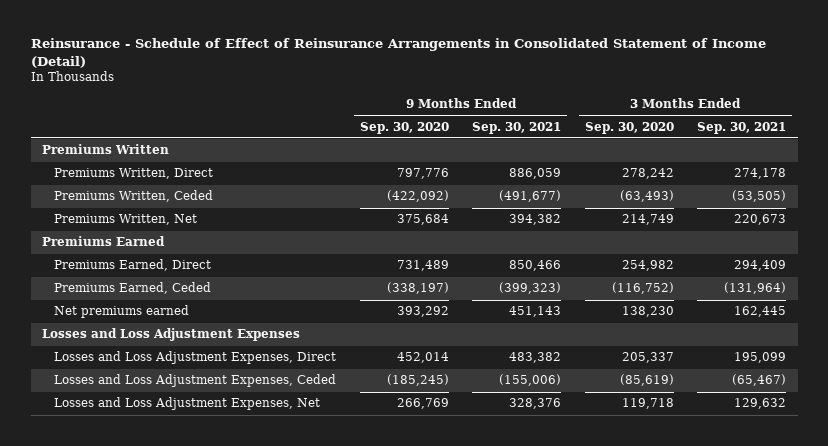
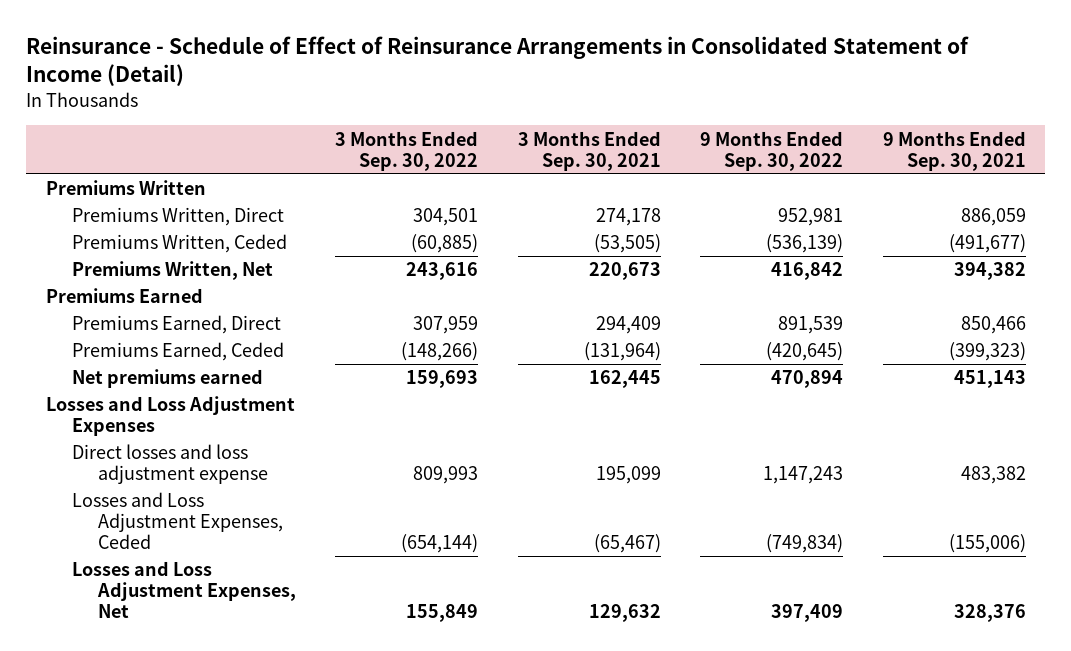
- | 9 Months Ended Sep. 30, 2020 | 9 Months Ended Sep. 30, 2021 | 3 Months Ended Sep. 30, 2020 | 3 Months Ended Sep. 30, 2021
+ | 3 Months Ended Sep. 30, 2022 | 3 Months Ended Sep. 30, 2021 | 9 Months Ended Sep. 30, 2022 | 9 Months Ended Sep. 30, 2021
- Losses and Loss Adjustment Expenses, Direct | 452,014 | 483,382 | 205,337 | 195,099
+ Direct losses and loss adjustment expense | 809,993 | 195,099 | 1,147,243 | 483,382

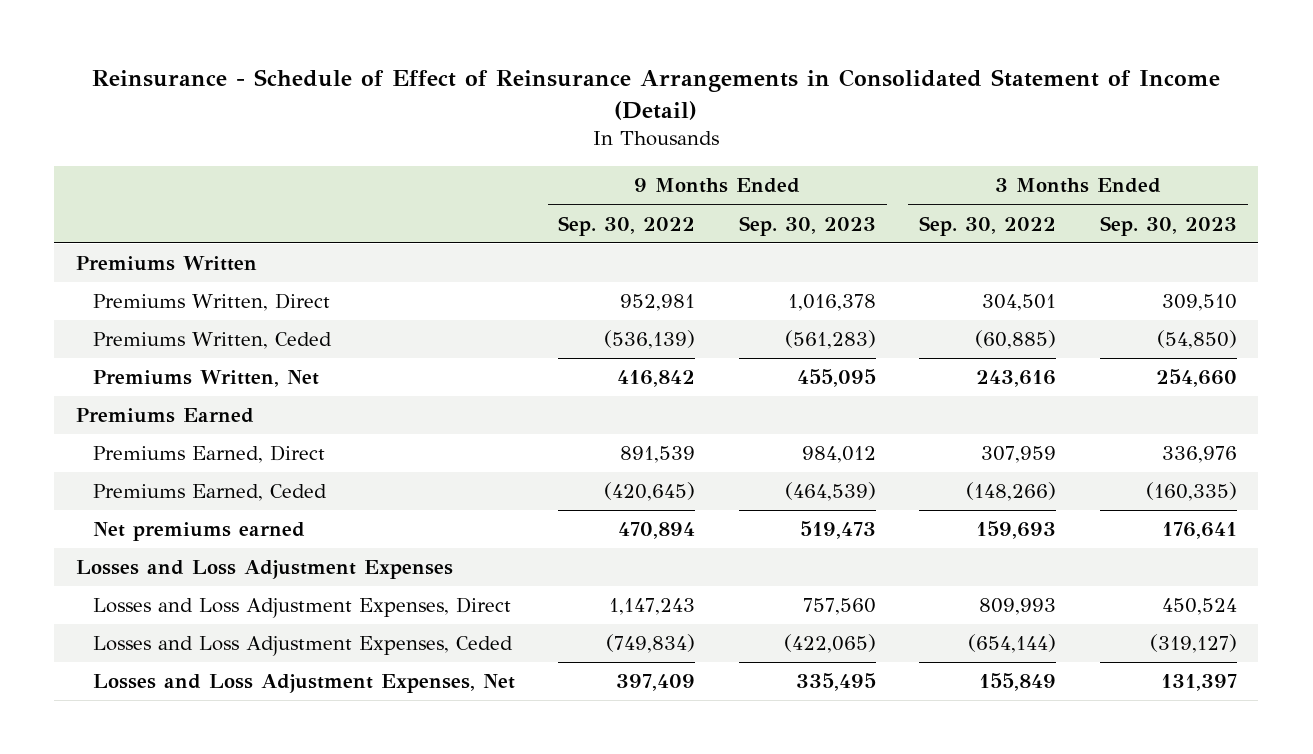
- | 3 Months Ended Sep. 30, 2022 | 3 Months Ended Sep. 30, 2021 | 9 Months Ended Sep. 30, 2022 | 9 Months Ended Sep. 30, 2021
+ | 9 Months Ended Sep. 30, 2022 | 9 Months Ended Sep. 30, 2023 | 3 Months Ended Sep. 30, 2022 | 3 Months Ended Sep. 30, 2023
- Direct losses and loss adjustment expense | 809,993 | 195,099 | 1,147,243 | 483,382
+ Losses and Loss Adjustment Expenses, Direct | 1,147,243 | 757,560 | 809,993 | 450,524

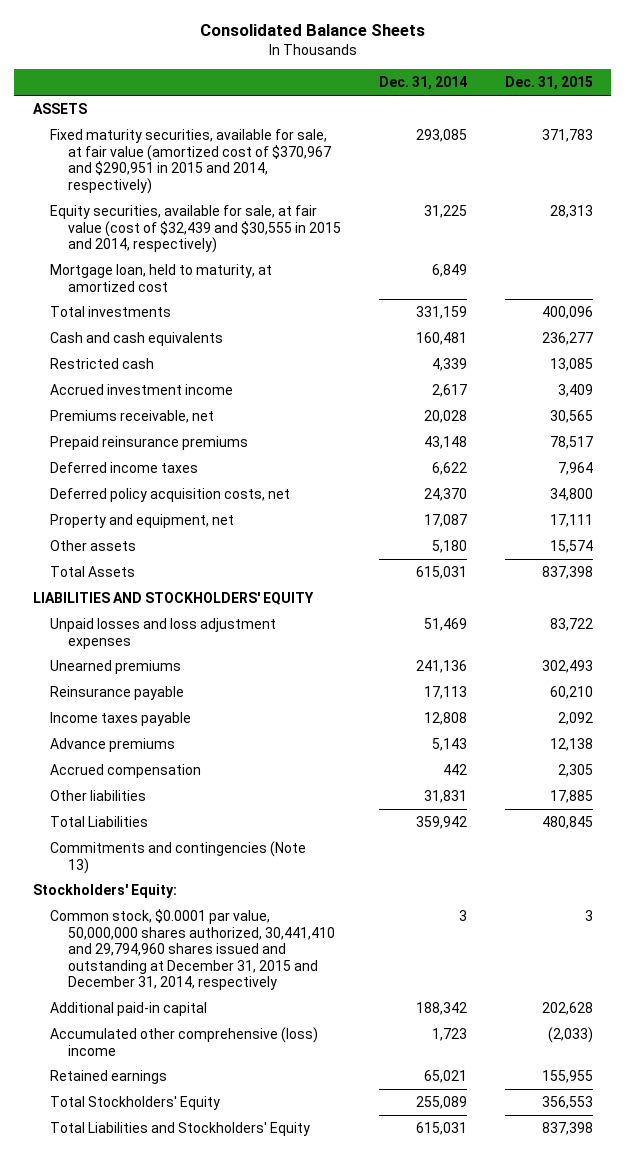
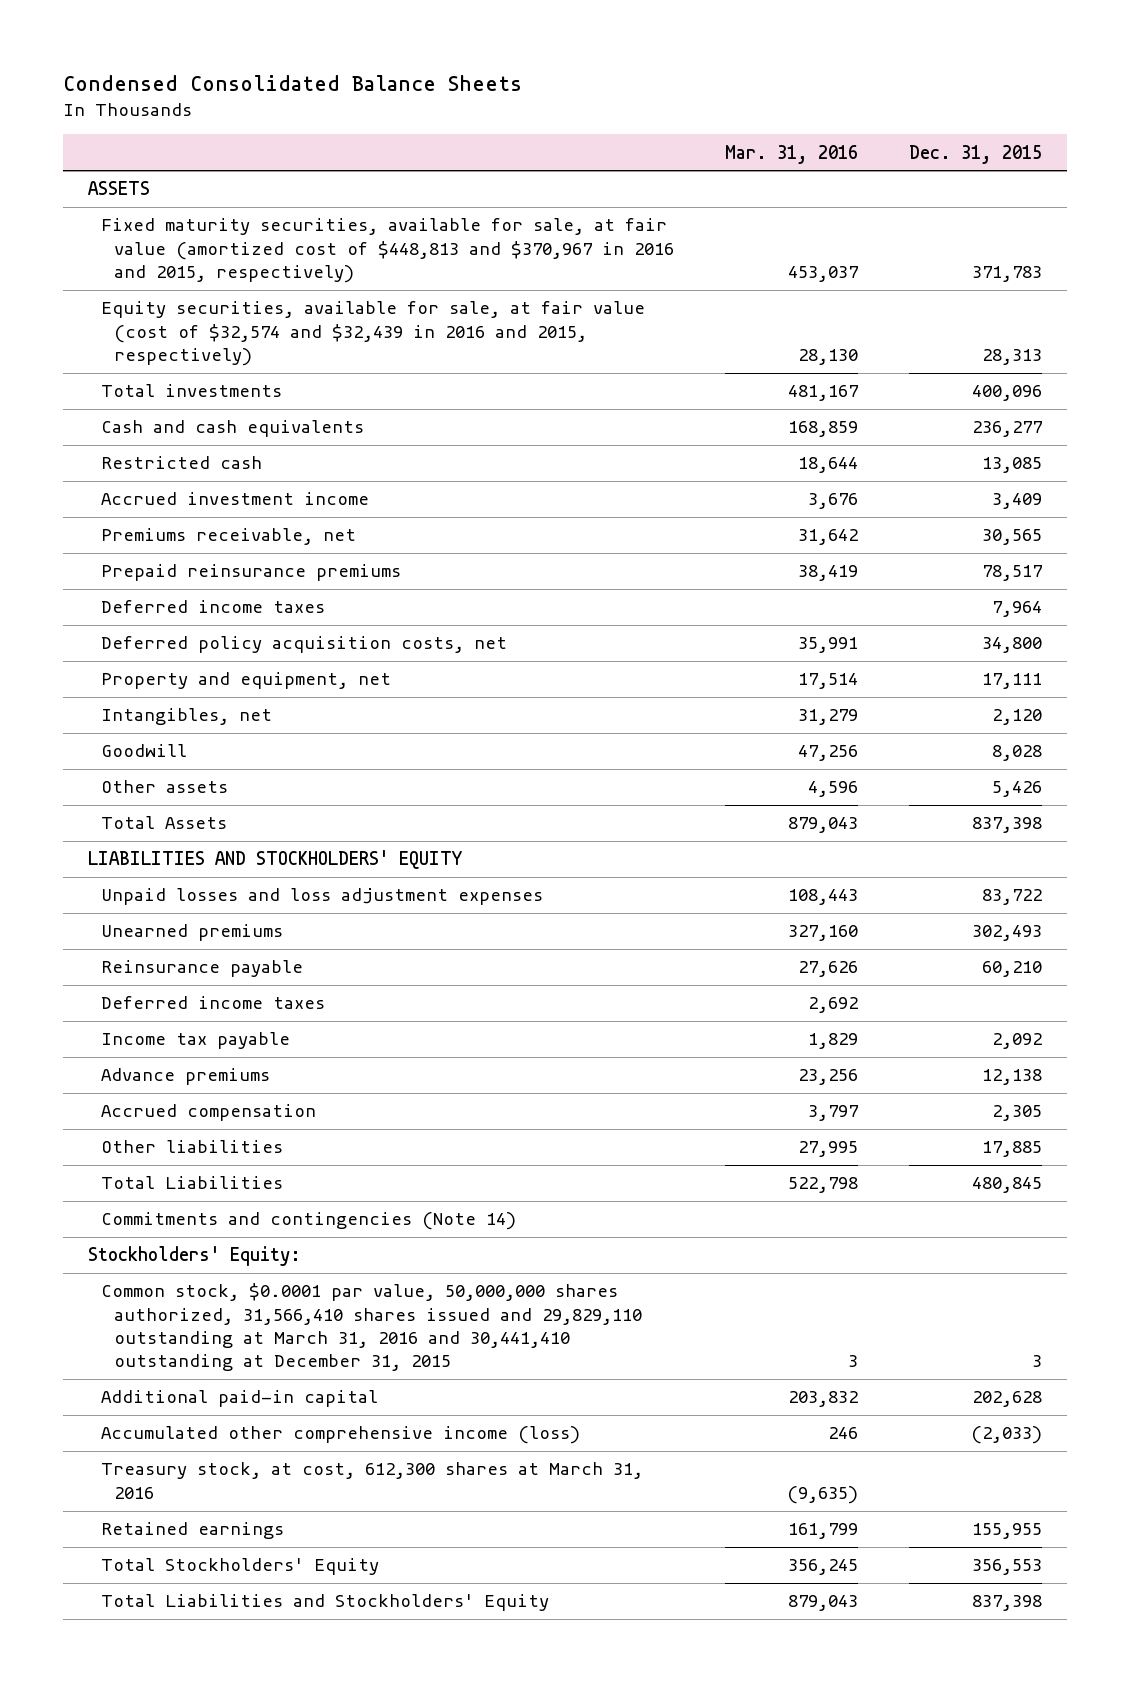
- Consolidated Balance Sheets
+ Condensed Consolidated Balance Sheets
- | Dec. 31, 2014 | Dec. 31, 2015
+ | Mar. 31, 2016 | Dec. 31, 2015
- Fixed maturity securities, available for sale, at fair value (amortized cost of $370,967 and $290,951 in 2015 and 2014, respectively) | 293,085 | 371,783
- Equity securities, available for sale, at fair value (cost of $32,439 and $30,555 in 2015 and 2014, respectively) | 31,225 | 28,313
- Mortgage loan, held to maturity, at amortized cost | 6,849 |
+ Fixed maturity securities, available for sale, at fair value (amortized cost of $448,813 and $370,967 in 2016 and 2015, respectively) | 453,037 | 371,783
+ Equity securities, available for sale, at fair value (cost of $32,574 and $32,439 in 2016 and 2015, respectively) | 28,130 | 28,313
- Other assets | 5,180 | 15,574
+ Intangibles, net | 31,279 | 2,120
+ Goodwill | 47,256 | 8,028
+ Other assets | 4,596 | 5,426
- Income taxes payable | 12,808 | 2,092
+ Deferred income taxes | 2,692 |
+ Income tax payable | 1,829 | 2,092
- Commitments and contingencies (Note 13)
+ Commitments and contingencies (Note 14)
- Common stock, $0.0001 par value, 50,000,000 shares authorized, 30,441,410 and 29,794,960 shares issued and outstanding at December 31, 2015 and December 31, 2014, respectively | 3 | 3
+ Common stock, $0.0001 par value, 50,000,000 shares authorized, 31,566,410 shares issued and 29,829,110 outstanding at March 31, 2016 and 30,441,410 outstanding at December 31, 2015 | 3 | 3
- Accumulated other comprehensive (loss) income | 1,723 | (2,033)
+ Accumulated other comprehensive income (loss) | 246 | (2,033)
+ Treasury stock, at cost, 612,300 shares at March 31, 2016 | (9,635) |

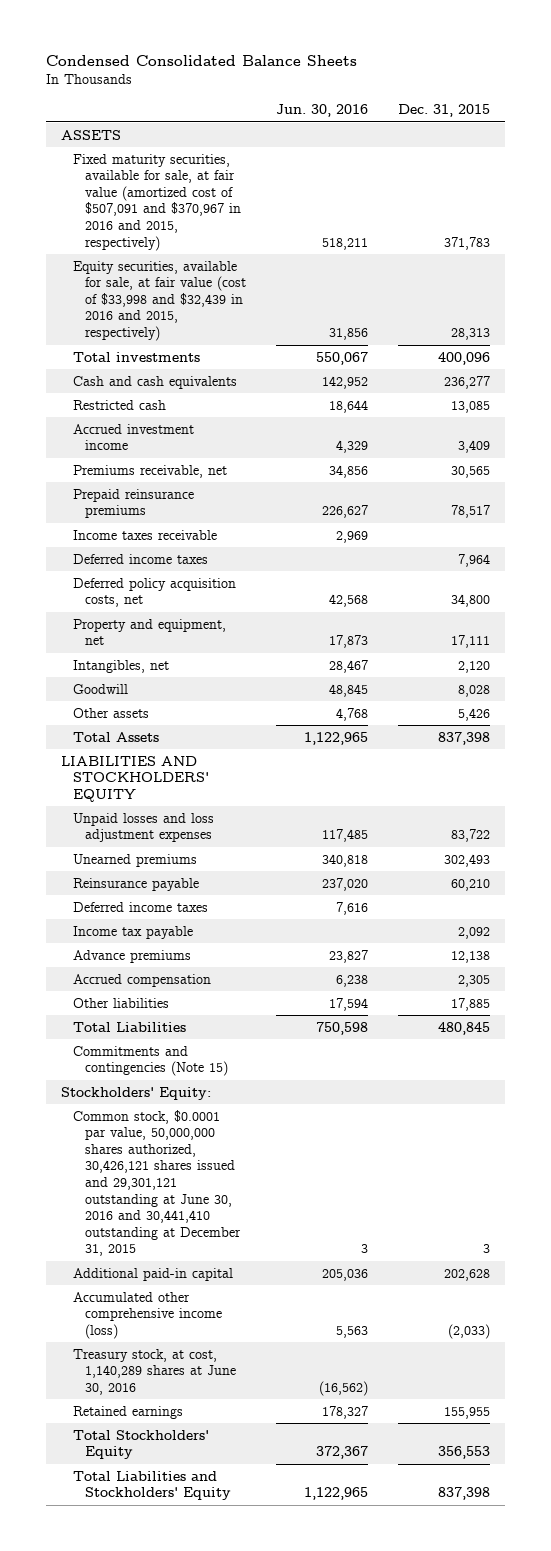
- | Mar. 31, 2016 | Dec. 31, 2015
+ | Jun. 30, 2016 | Dec. 31, 2015
- Fixed maturity securities, available for sale, at fair value (amortized cost of $448,813 and $370,967 in 2016 and 2015, respectively) | 453,037 | 371,783
- Equity securities, available for sale, at fair value (cost of $32,574 and $32,439 in 2016 and 2015, respectively) | 28,130 | 28,313
+ Fixed maturity securities, available for sale, at fair value (amortized cost of $507,091 and $370,967 in 2016 and 2015, respectively) | 518,211 | 371,783
+ Equity securities, available for sale, at fair value (cost of $33,998 and $32,439 in 2016 and 2015, respectively) | 31,856 | 28,313
+ Income taxes receivable | 2,969 |
- Commitments and contingencies (Note 14)
+ Commitments and contingencies (Note 15)
- Common stock, $0.0001 par value, 50,000,000 shares authorized, 31,566,410 shares issued and 29,829,110 outstanding at March 31, 2016 and 30,441,410 outstanding at December 31, 2015 | 3 | 3
+ Common stock, $0.0001 par value, 50,000,000 shares authorized, 30,426,121 shares issued and 29,301,121 outstanding at June 30, 2016 and 30,441,410 outstanding at December 31, 2015 | 3 | 3
- Treasury stock, at cost, 612,300 shares at March 31, 2016 | (9,635) |
+ Treasury stock, at cost, 1,140,289 shares at June 30, 2016 | (16,562) |

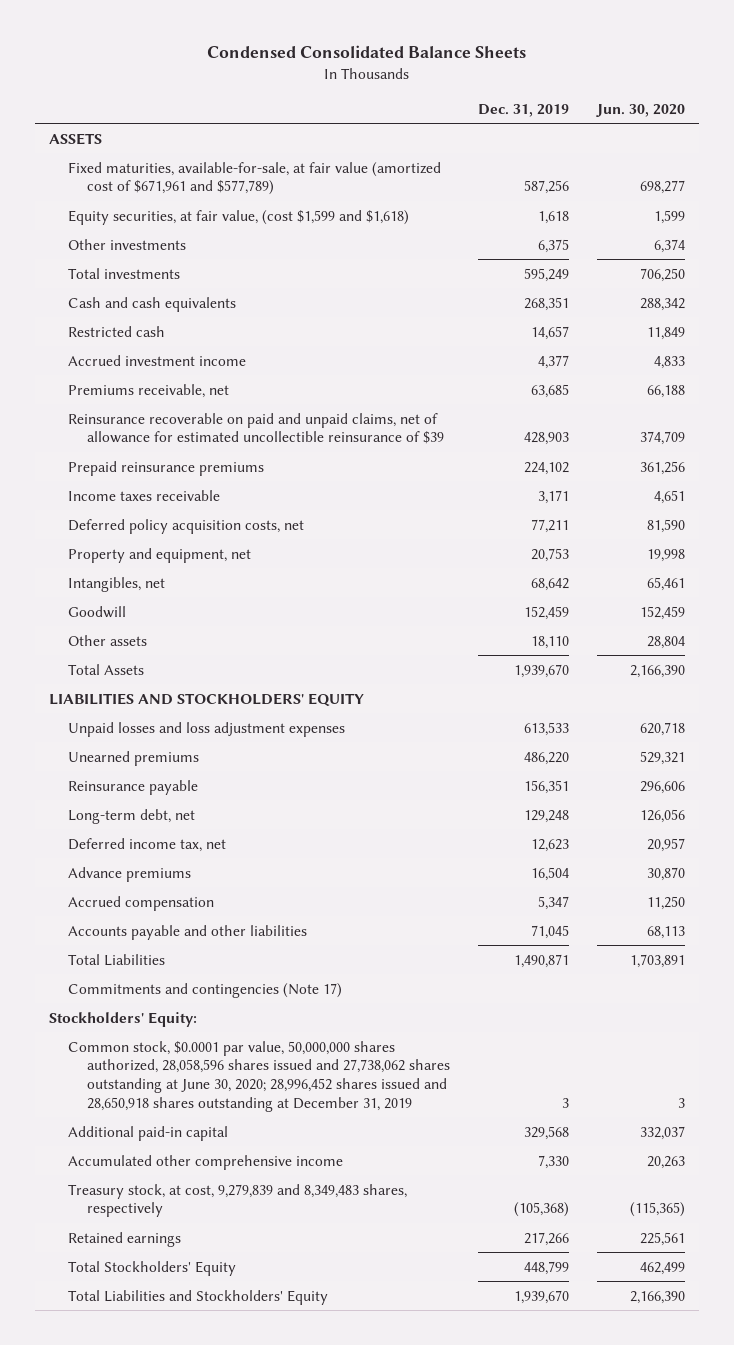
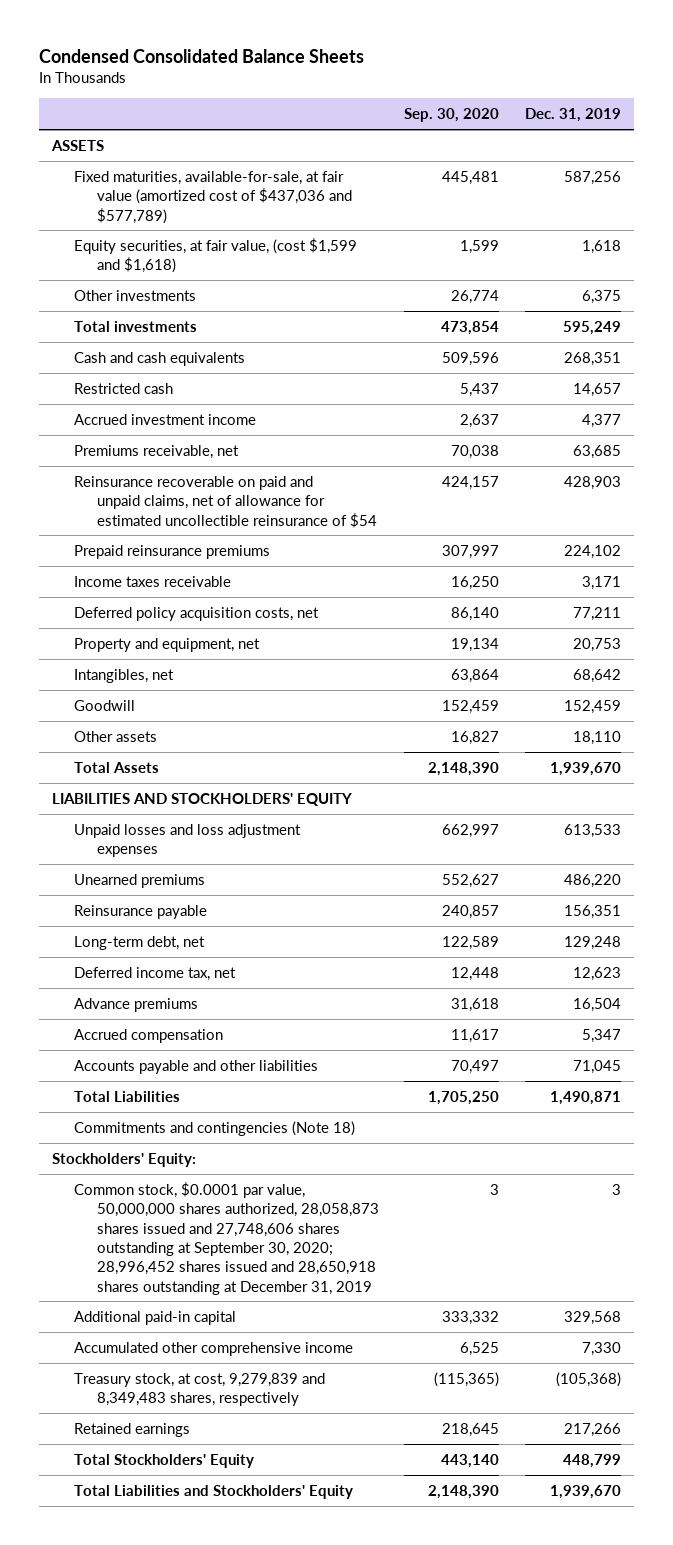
- | Dec. 31, 2019 | Jun. 30, 2020
+ | Sep. 30, 2020 | Dec. 31, 2019
- Fixed maturities, available-for-sale, at fair value (amortized cost of $671,961 and $577,789) | 587,256 | 698,277
+ Fixed maturities, available-for-sale, at fair value (amortized cost of $437,036 and $577,789) | 445,481 | 587,256
- Reinsurance recoverable on paid and unpaid claims, net of allowance for estimated uncollectible reinsurance of $39 | 428,903 | 374,709
+ Reinsurance recoverable on paid and unpaid claims, net of allowance for estimated uncollectible reinsurance of $54 | 424,157 | 428,903
- Commitments and contingencies (Note 17)
+ Commitments and contingencies (Note 18)
- Common stock, $0.0001 par value, 50,000,000 shares authorized, 28,058,596 shares issued and 27,738,062 shares outstanding at June 30, 2020; 28,996,452 shares issued and 28,650,918 shares outstanding at December 31, 2019 | 3 | 3
+ Common stock, $0.0001 par value, 50,000,000 shares authorized, 28,058,873 shares issued and 27,748,606 shares outstanding at September 30, 2020; 28,996,452 shares issued and 28,650,918 shares outstanding at December 31, 2019 | 3 | 3

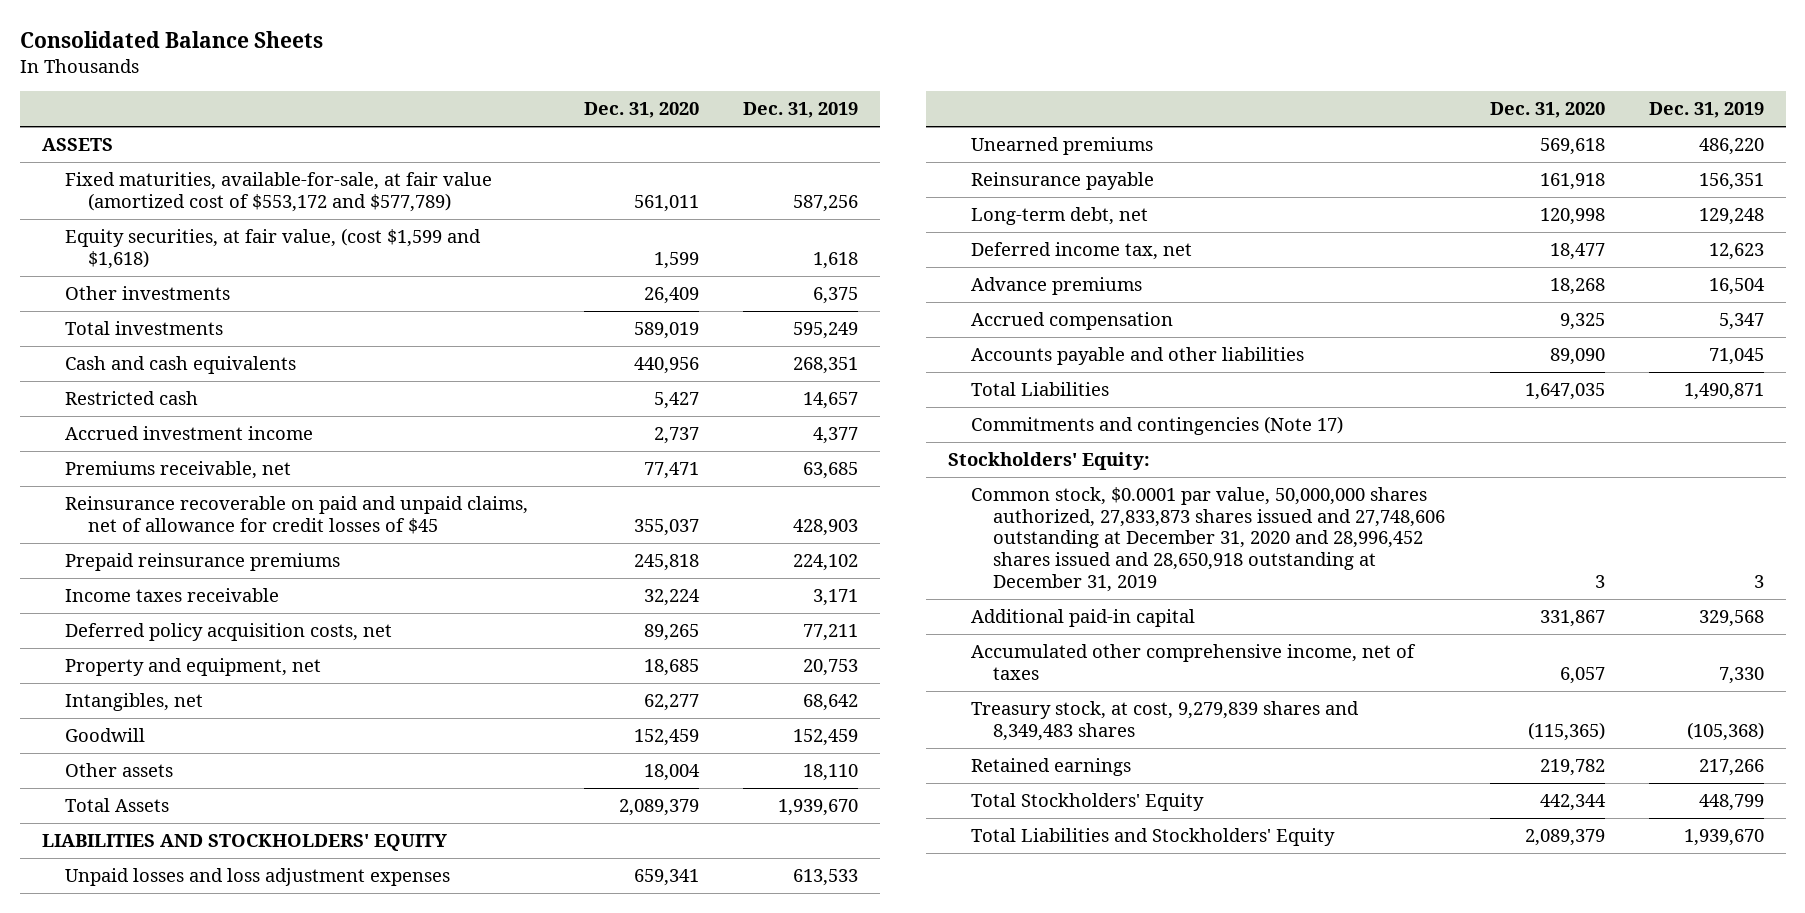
- Condensed Consolidated Balance Sheets
+ Consolidated Balance Sheets
- | Sep. 30, 2020 | Dec. 31, 2019
+ | Dec. 31, 2020 | Dec. 31, 2019
- Fixed maturities, available-for-sale, at fair value (amortized cost of $437,036 and $577,789) | 445,481 | 587,256
+ Fixed maturities, available-for-sale, at fair value (amortized cost of $553,172 and $577,789) | 561,011 | 587,256
- Reinsurance recoverable on paid and unpaid claims, net of allowance for estimated uncollectible reinsurance of $54 | 424,157 | 428,903
+ Reinsurance recoverable on paid and unpaid claims, net of allowance for credit losses of $45 | 355,037 | 428,903
- Commitments and contingencies (Note 18)
+ Commitments and contingencies (Note 17)
- Common stock, $0.0001 par value, 50,000,000 shares authorized, 28,058,873 shares issued and 27,748,606 shares outstanding at September 30, 2020; 28,996,452 shares issued and 28,650,918 shares outstanding at December 31, 2019 | 3 | 3
+ Common stock, $0.0001 par value, 50,000,000 shares authorized, 27,833,873 shares issued and 27,748,606 outstanding at December 31, 2020 and 28,996,452 shares issued and 28,650,918 outstanding at December 31, 2019 | 3 | 3
- Accumulated other comprehensive income | 6,525 | 7,330
- Treasury stock, at cost, 9,279,839 and 8,349,483 shares, respectively | (115,365) | (105,368)
+ Accumulated other comprehensive income, net of taxes | 6,057 | 7,330
+ Treasury stock, at cost, 9,279,839 shares and 8,349,483 shares | (115,365) | (105,368)

